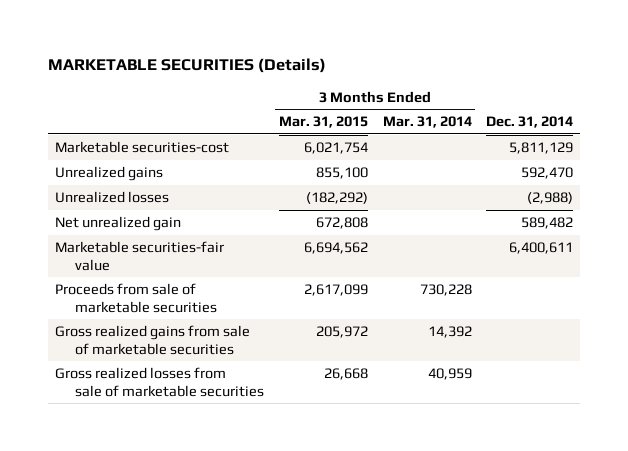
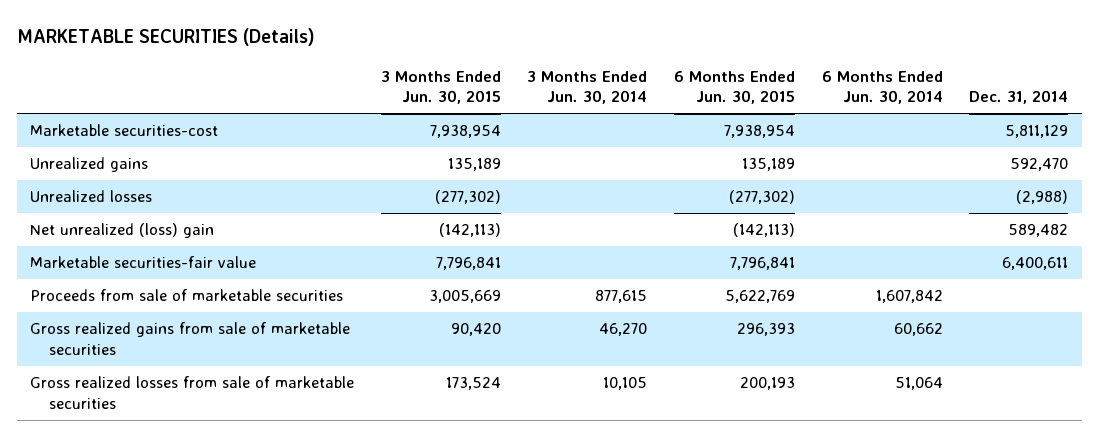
- | 3 Months Ended Mar. 31, 2015 | 3 Months Ended Mar. 31, 2014 | Dec. 31, 2014
+ | 3 Months Ended Jun. 30, 2015 | 3 Months Ended Jun. 30, 2014 | 6 Months Ended Jun. 30, 2015 | 6 Months Ended Jun. 30, 2014 | Dec. 31, 2014
- Net unrealized gain | 672,808 | | 589,482
+ Net unrealized (loss) gain | (142,113) | | (142,113) | | 589,482

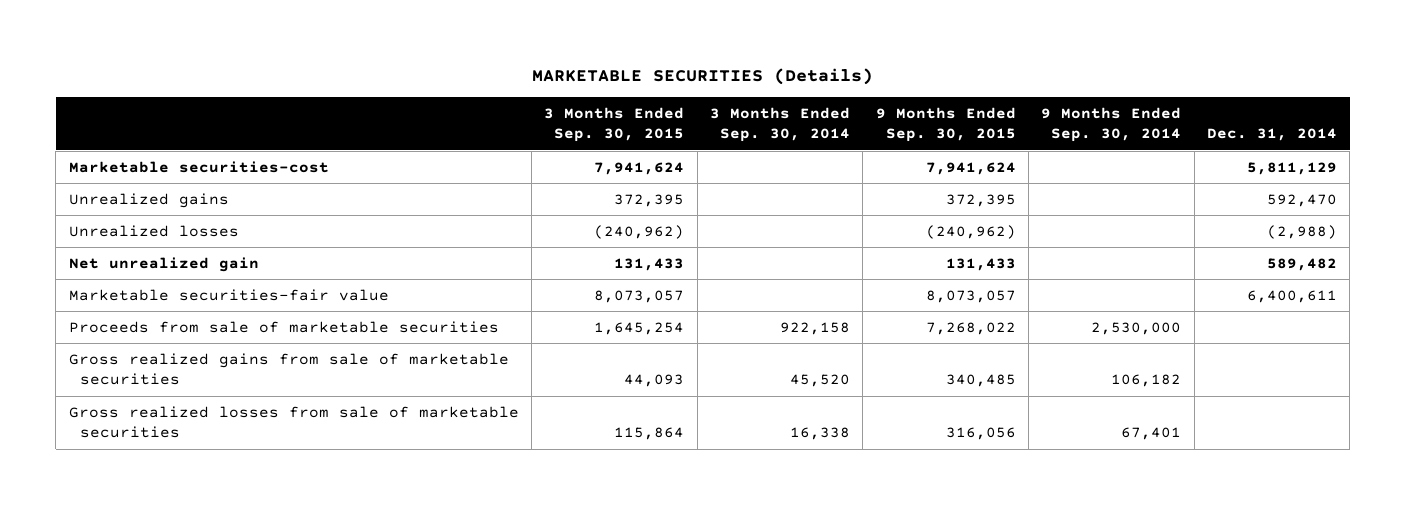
- | 3 Months Ended Jun. 30, 2015 | 3 Months Ended Jun. 30, 2014 | 6 Months Ended Jun. 30, 2015 | 6 Months Ended Jun. 30, 2014 | Dec. 31, 2014
+ | 3 Months Ended Sep. 30, 2015 | 3 Months Ended Sep. 30, 2014 | 9 Months Ended Sep. 30, 2015 | 9 Months Ended Sep. 30, 2014 | Dec. 31, 2014
- Net unrealized (loss) gain | (142,113) | | (142,113) | | 589,482
+ Net unrealized gain | 131,433 | | 131,433 | | 589,482

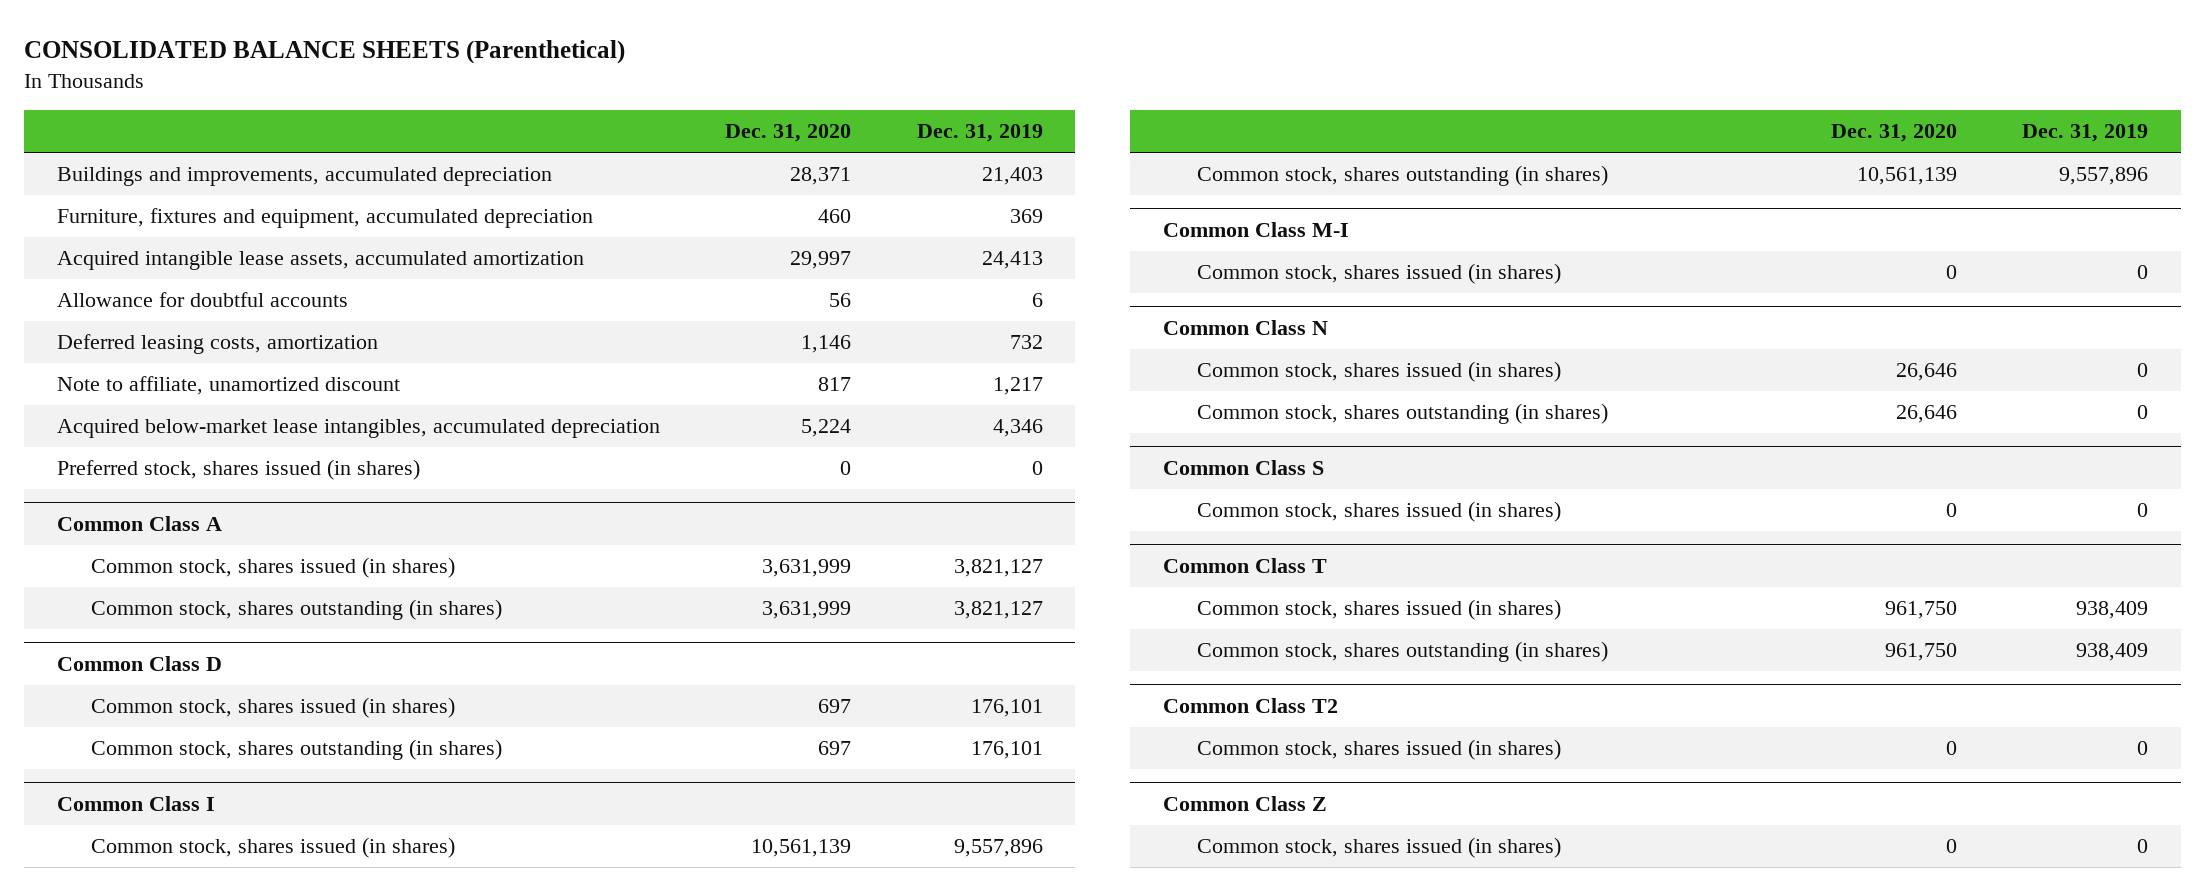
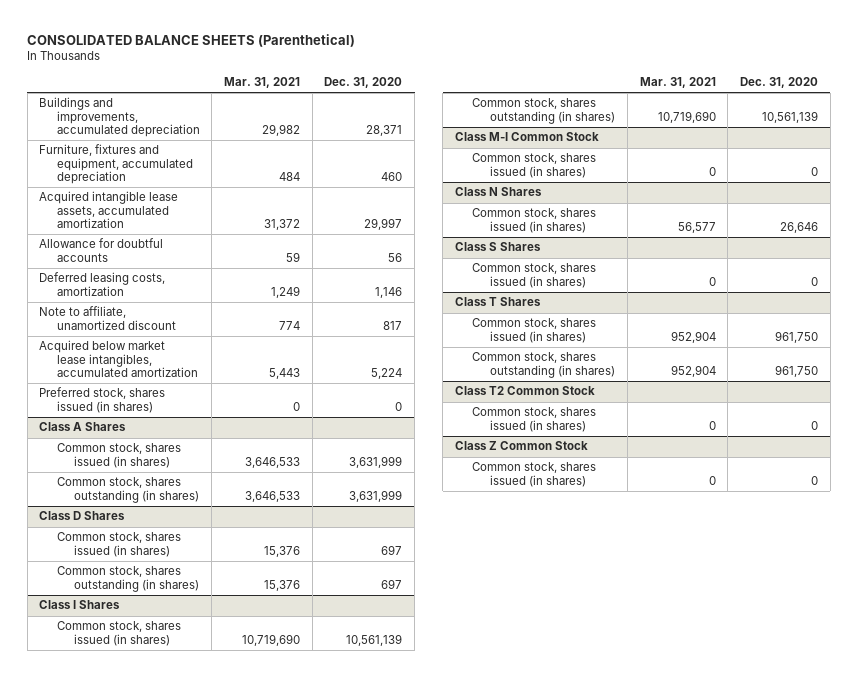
- | Dec. 31, 2020 | Dec. 31, 2019
+ | Mar. 31, 2021 | Dec. 31, 2020
- Acquired below-market lease intangibles, accumulated depreciation | 5,224 | 4,346
+ Acquired below market lease intangibles, accumulated amortization | 5,443 | 5,224
- Common Class A
+ Class A Shares
- Common Class D
+ Class D Shares
- Common Class I
+ Class I Shares
- Common Class M-I
+ Class M-I Common Stock
- Common Class N
+ Class N Shares
- Common stock, shares outstanding (in shares) | 26,646 | 0
- Common Class S
+ Class S Shares
- Common Class T
+ Class T Shares
- Common Class T2
+ Class T2 Common Stock
- Common Class Z
+ Class Z Common Stock

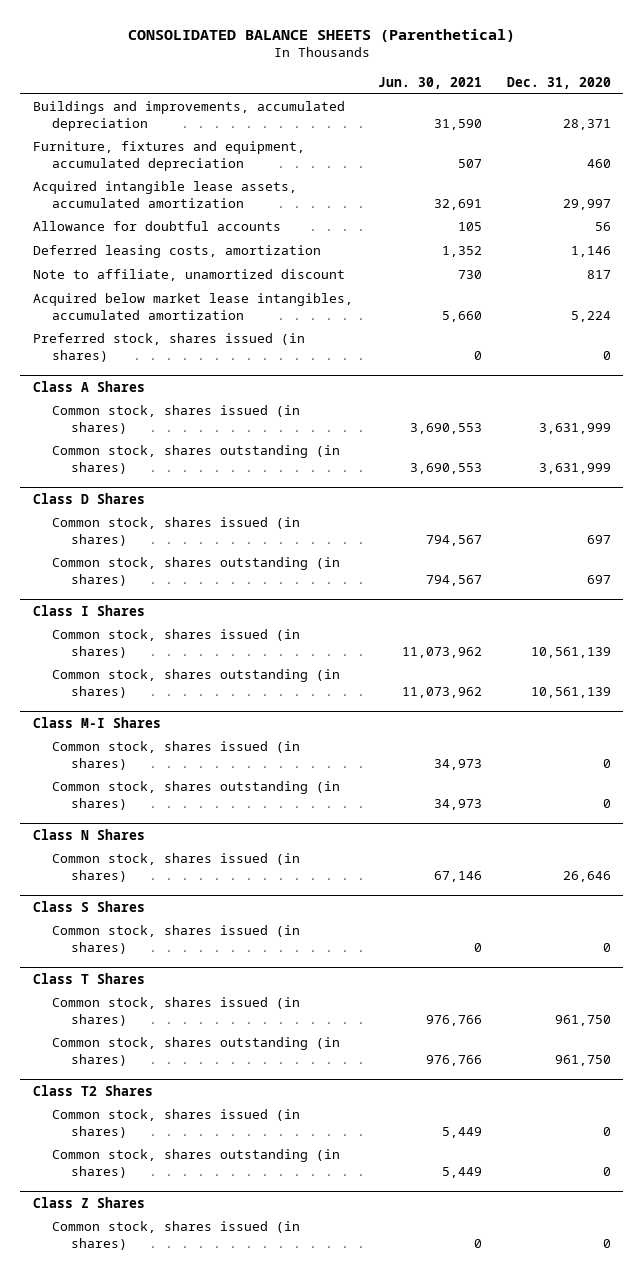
- | Mar. 31, 2021 | Dec. 31, 2020
+ | Jun. 30, 2021 | Dec. 31, 2020
- Class M-I Common Stock
+ Class M-I Shares
+ Common stock, shares outstanding (in shares) | 34,973 | 0
- Class T2 Common Stock
+ Class T2 Shares
- Class Z Common Stock
+ Common stock, shares outstanding (in shares) | 5,449 | 0
+ Class Z Shares

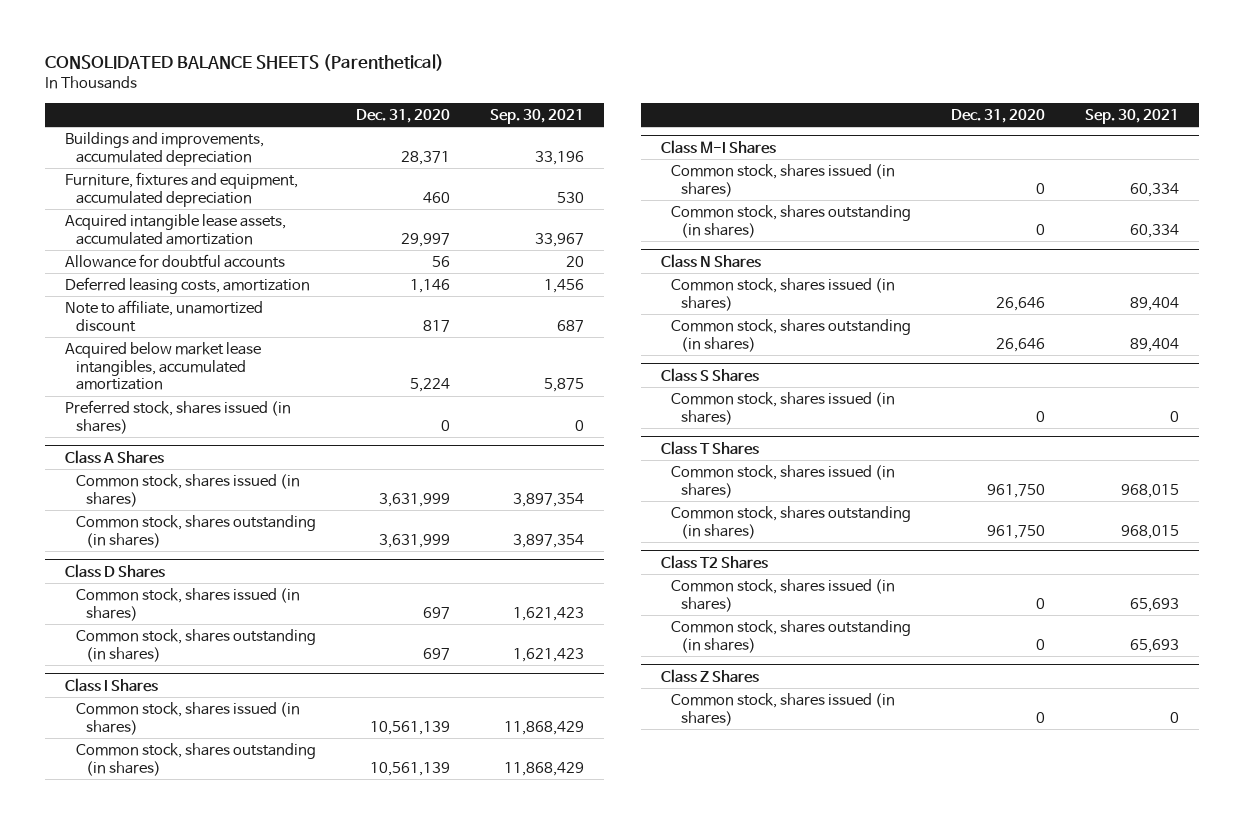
- | Jun. 30, 2021 | Dec. 31, 2020
+ | Dec. 31, 2020 | Sep. 30, 2021
@ Class N Shares
+ Common stock, shares outstanding (in shares) | 26,646 | 89,404

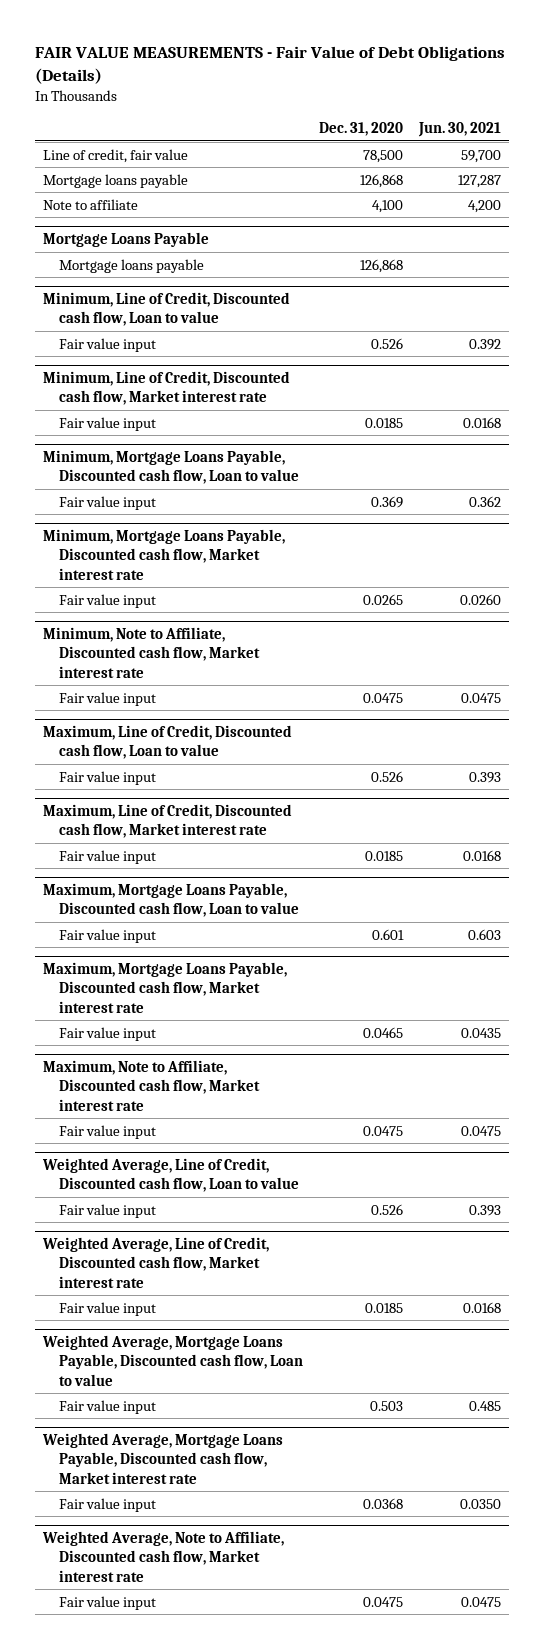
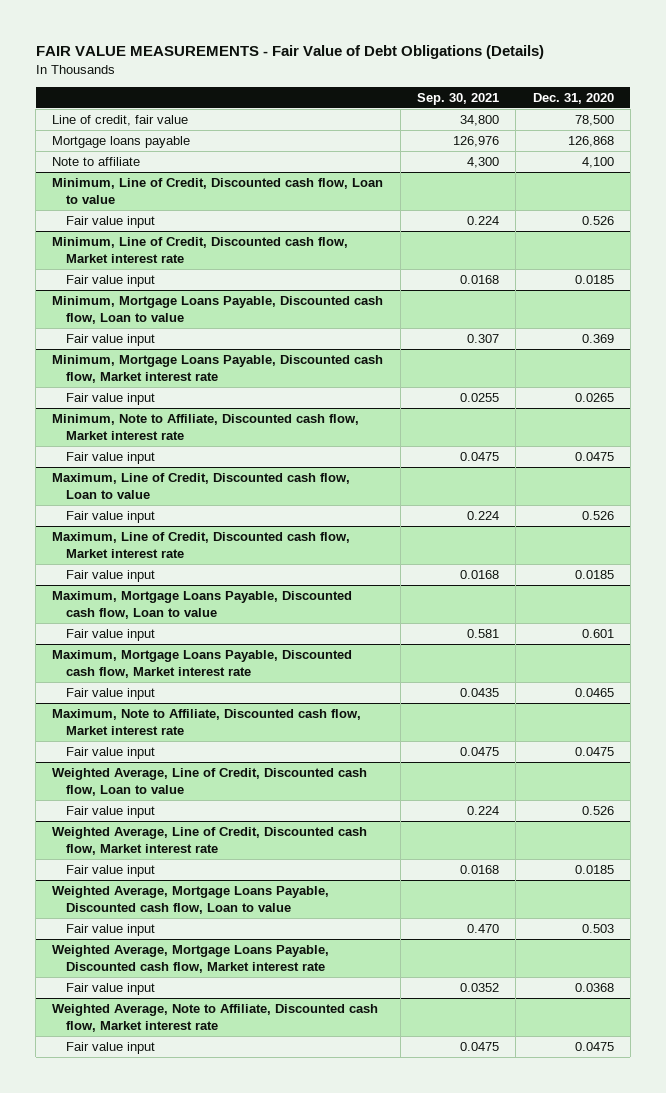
- | Dec. 31, 2020 | Jun. 30, 2021
+ | Sep. 30, 2021 | Dec. 31, 2020
- Mortgage Loans Payable
- Mortgage loans payable | 126,868 |

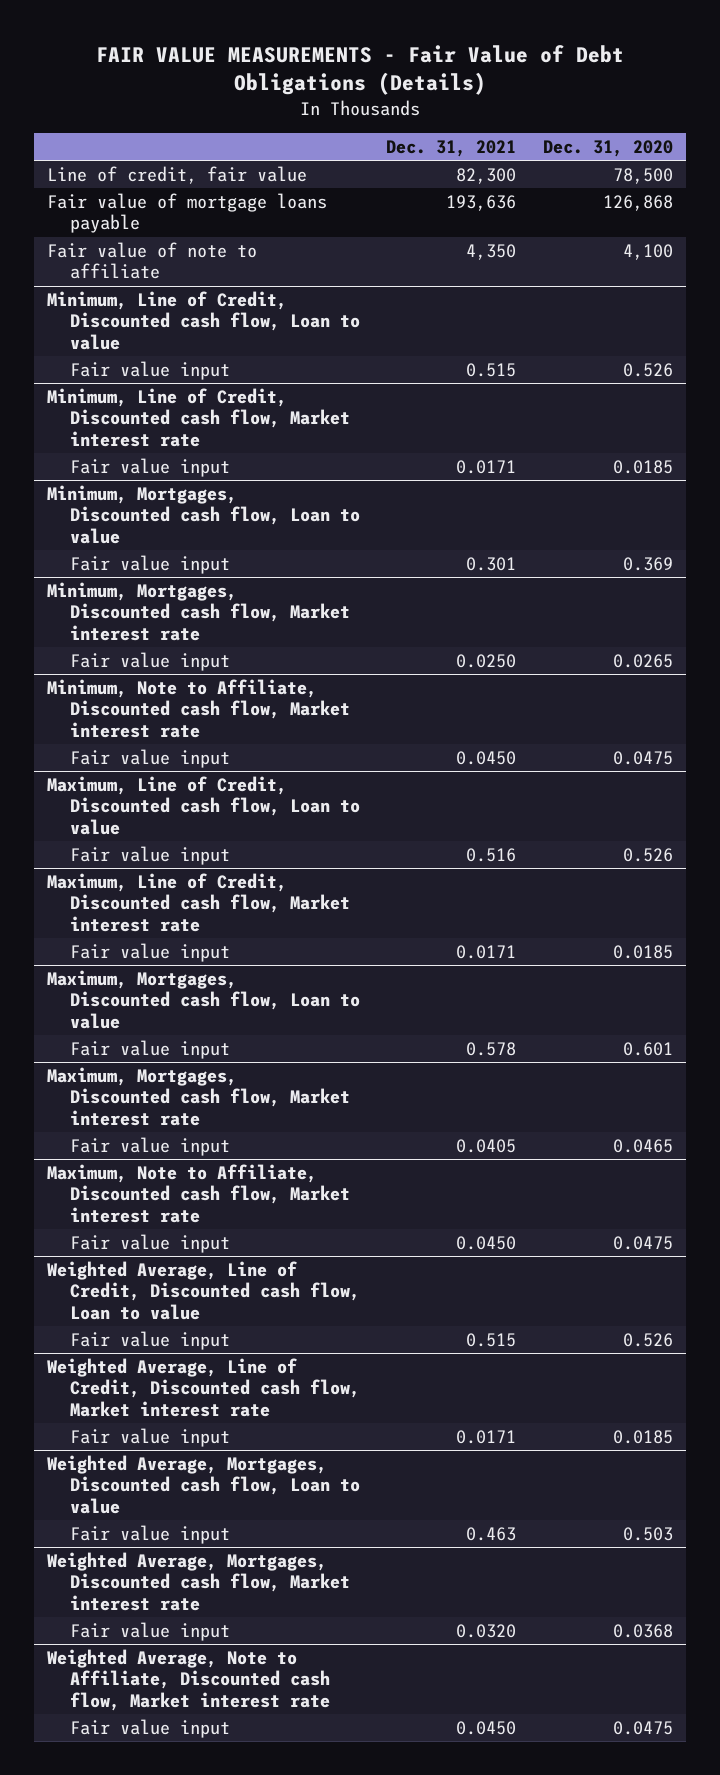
- | Sep. 30, 2021 | Dec. 31, 2020
+ | Dec. 31, 2021 | Dec. 31, 2020
- Mortgage loans payable | 126,976 | 126,868
- Note to affiliate | 4,300 | 4,100
+ Fair value of mortgage loans payable | 193,636 | 126,868
+ Fair value of note to affiliate | 4,350 | 4,100
- Minimum, Mortgage Loans Payable, Discounted cash flow, Loan to value
+ Minimum, Mortgages, Discounted cash flow, Loan to value
- Minimum, Mortgage Loans Payable, Discounted cash flow, Market interest rate
+ Minimum, Mortgages, Discounted cash flow, Market interest rate
- Maximum, Mortgage Loans Payable, Discounted cash flow, Loan to value
+ Maximum, Mortgages, Discounted cash flow, Loan to value
- Maximum, Mortgage Loans Payable, Discounted cash flow, Market interest rate
+ Maximum, Mortgages, Discounted cash flow, Market interest rate
- Weighted Average, Mortgage Loans Payable, Discounted cash flow, Loan to value
+ Weighted Average, Mortgages, Discounted cash flow, Loan to value
- Weighted Average, Mortgage Loans Payable, Discounted cash flow, Market interest rate
+ Weighted Average, Mortgages, Discounted cash flow, Market interest rate

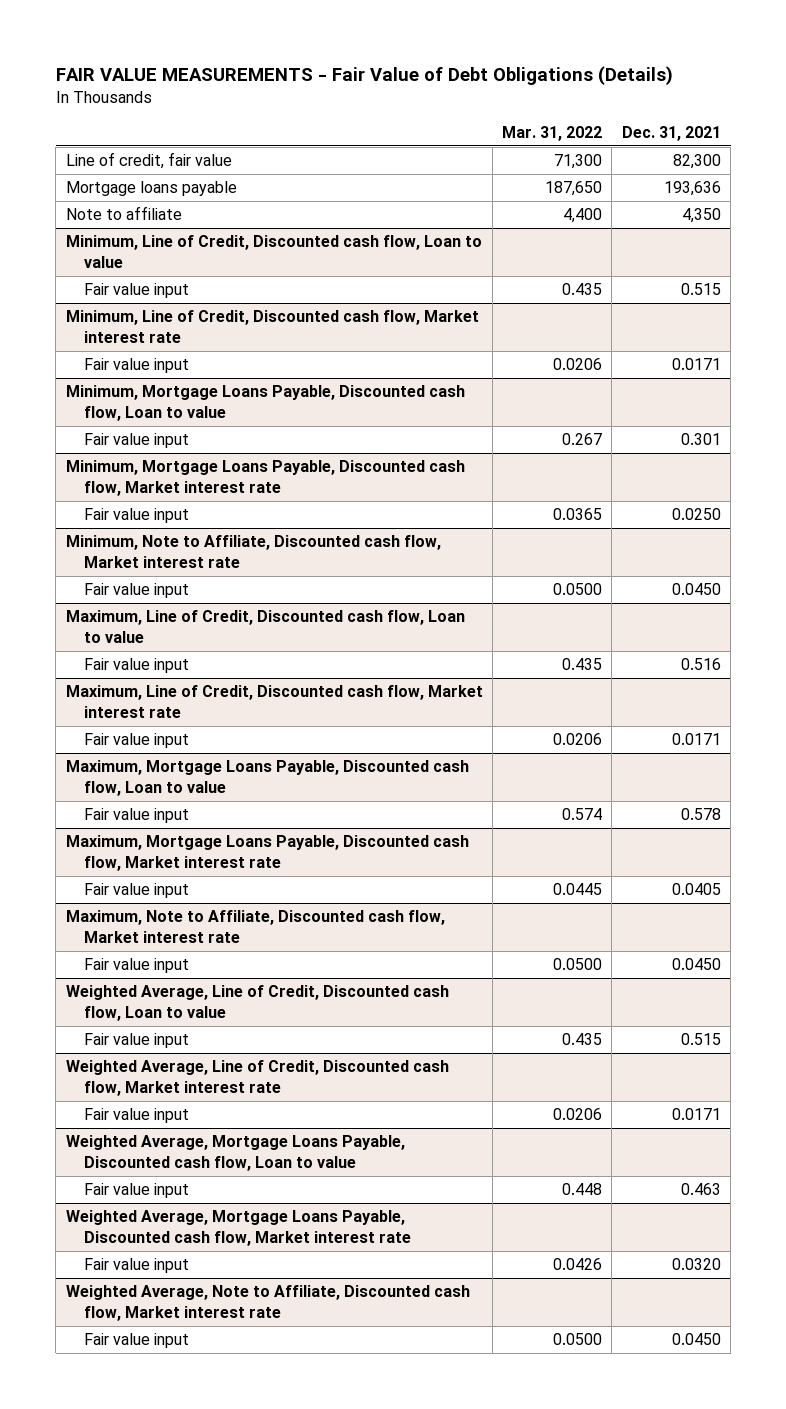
- | Dec. 31, 2021 | Dec. 31, 2020
+ | Mar. 31, 2022 | Dec. 31, 2021
- Fair value of mortgage loans payable | 193,636 | 126,868
- Fair value of note to affiliate | 4,350 | 4,100
+ Mortgage loans payable | 187,650 | 193,636
+ Note to affiliate | 4,400 | 4,350
- Minimum, Mortgages, Discounted cash flow, Loan to value
+ Minimum, Mortgage Loans Payable, Discounted cash flow, Loan to value
- Minimum, Mortgages, Discounted cash flow, Market interest rate
+ Minimum, Mortgage Loans Payable, Discounted cash flow, Market interest rate
- Maximum, Mortgages, Discounted cash flow, Loan to value
+ Maximum, Mortgage Loans Payable, Discounted cash flow, Loan to value
- Maximum, Mortgages, Discounted cash flow, Market interest rate
+ Maximum, Mortgage Loans Payable, Discounted cash flow, Market interest rate
- Weighted Average, Mortgages, Discounted cash flow, Loan to value
+ Weighted Average, Mortgage Loans Payable, Discounted cash flow, Loan to value
- Weighted Average, Mortgages, Discounted cash flow, Market interest rate
+ Weighted Average, Mortgage Loans Payable, Discounted cash flow, Market interest rate

